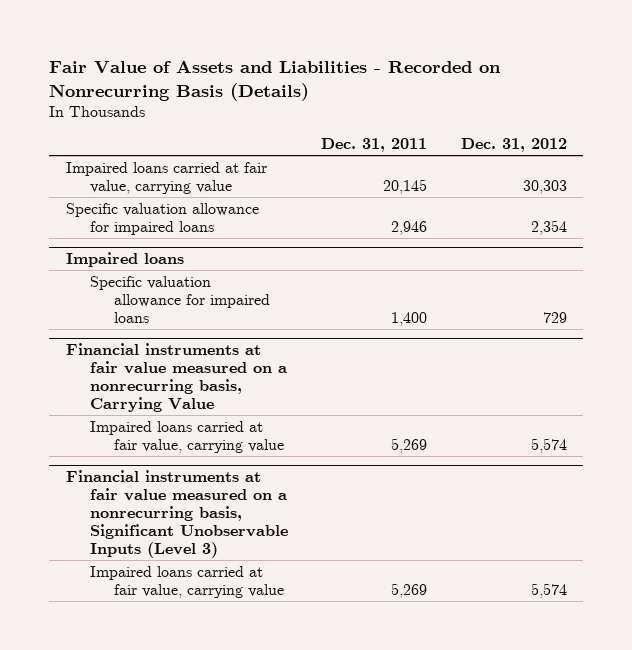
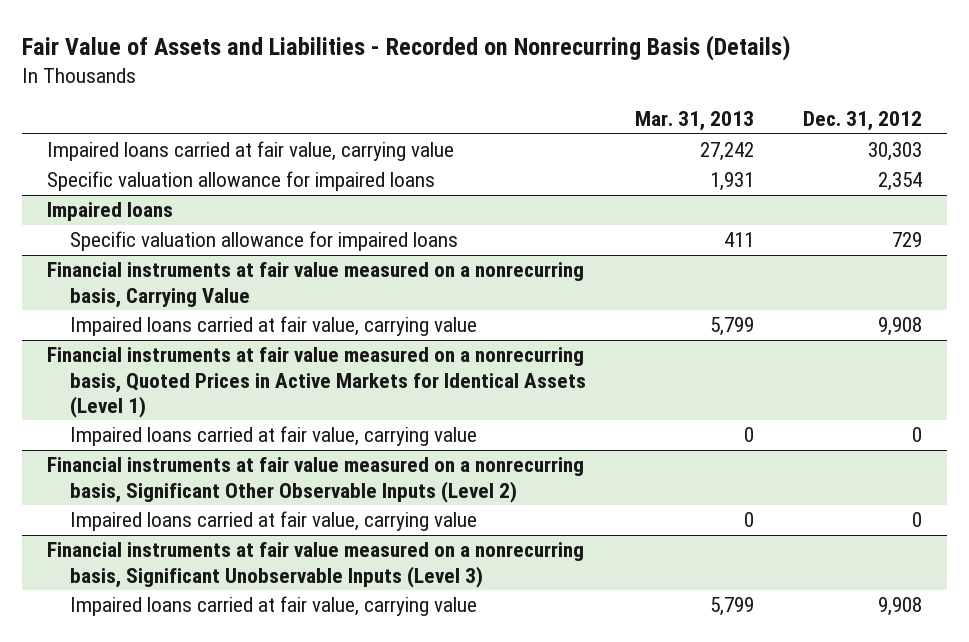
- | Dec. 31, 2011 | Dec. 31, 2012
+ | Mar. 31, 2013 | Dec. 31, 2012
@ Financial instruments at fair value measured on a nonrecurring basis, Carrying Value
- Impaired loans carried at fair value, carrying value | 5,269 | 5,574
+ Impaired loans carried at fair value, carrying value | 5,799 | 9,908
+ Financial instruments at fair value measured on a nonrecurring basis, Quoted Prices in Active Markets for Identical Assets (Level 1)
+ Impaired loans carried at fair value, carrying value | 0 | 0
+ Financial instruments at fair value measured on a nonrecurring basis, Significant Other Observable Inputs (Level 2)
+ Impaired loans carried at fair value, carrying value | 0 | 0
@ Financial instruments at fair value measured on a nonrecurring basis, Significant Unobservable Inputs (Level 3)
- Impaired loans carried at fair value, carrying value | 5,269 | 5,574
+ Impaired loans carried at fair value, carrying value | 5,799 | 9,908

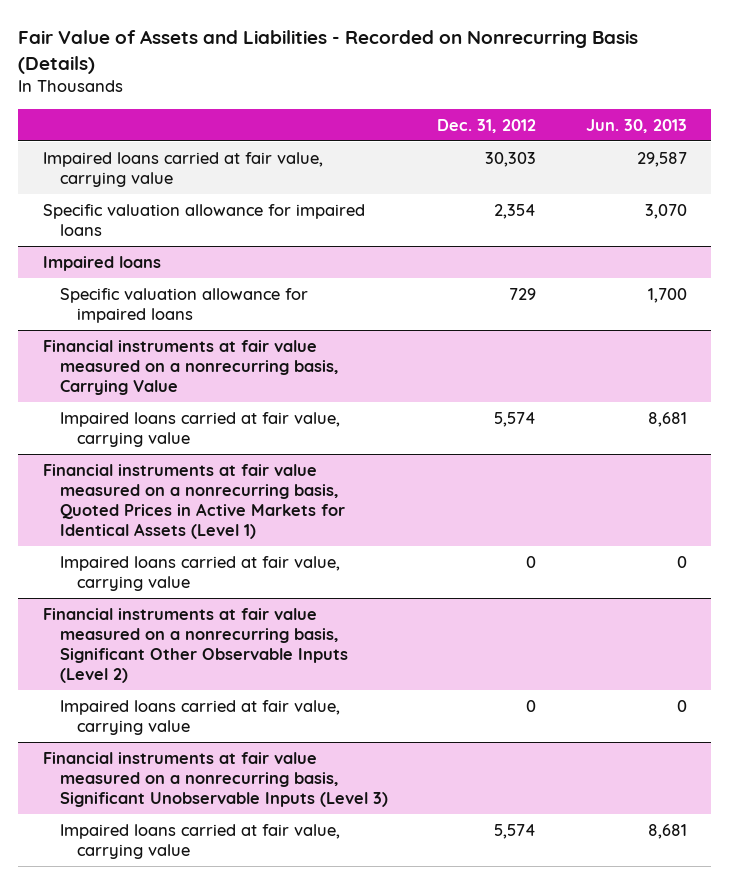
- | Mar. 31, 2013 | Dec. 31, 2012
+ | Dec. 31, 2012 | Jun. 30, 2013
@ Financial instruments at fair value measured on a nonrecurring basis, Carrying Value
- Impaired loans carried at fair value, carrying value | 5,799 | 9,908
+ Impaired loans carried at fair value, carrying value | 5,574 | 8,681
@ Financial instruments at fair value measured on a nonrecurring basis, Significant Unobservable Inputs (Level 3)
- Impaired loans carried at fair value, carrying value | 5,799 | 9,908
+ Impaired loans carried at fair value, carrying value | 5,574 | 8,681

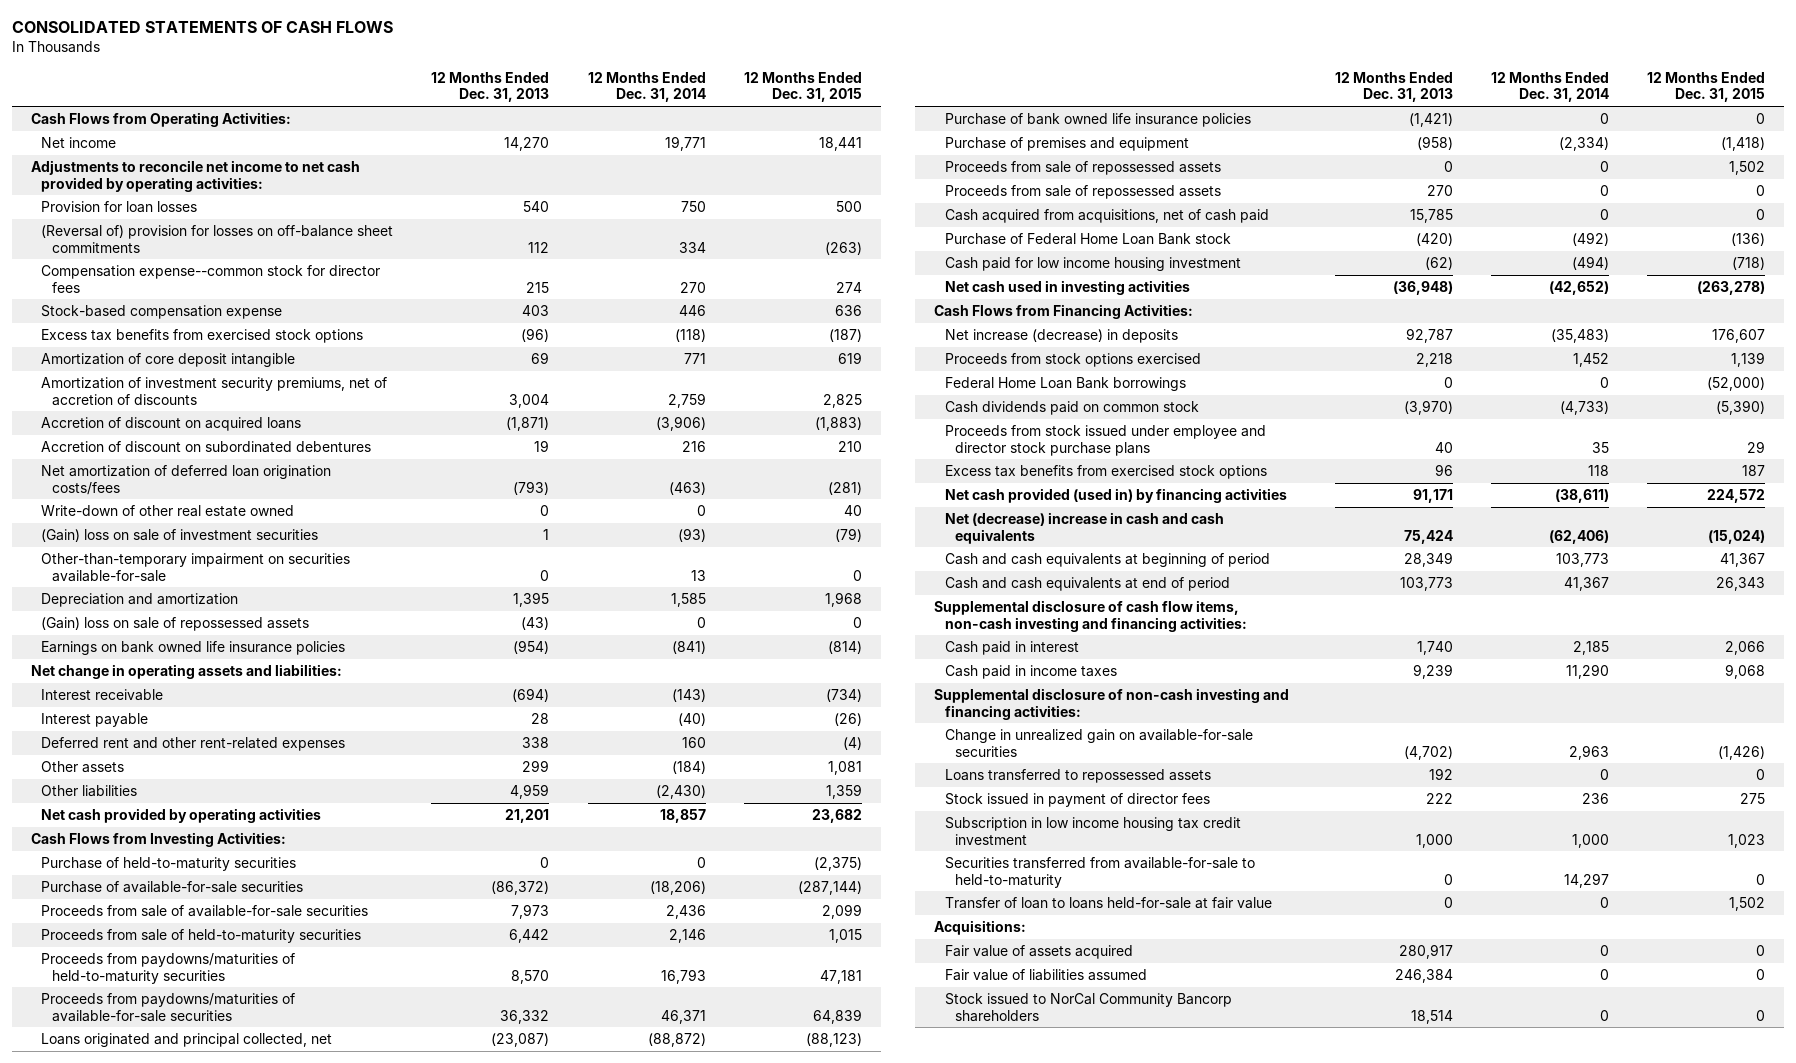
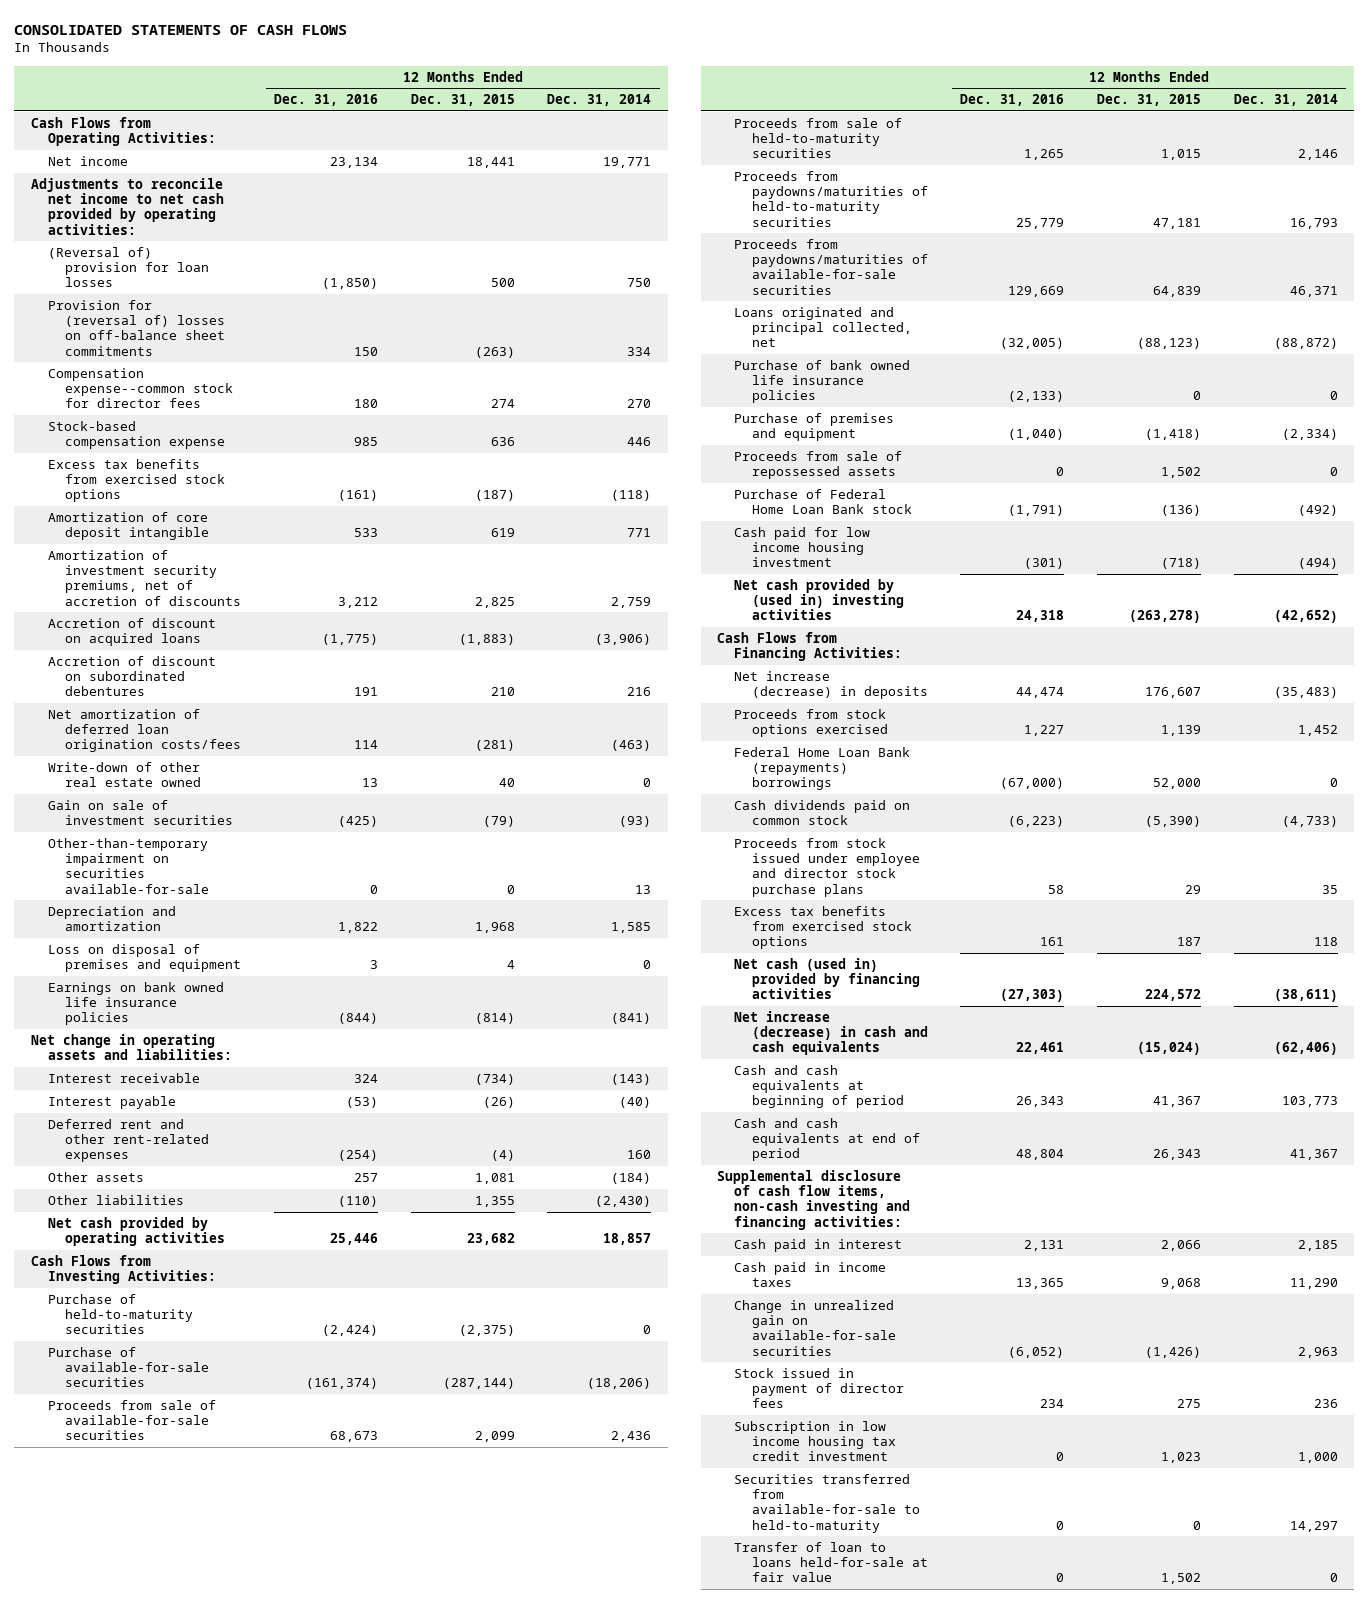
- | 12 Months Ended Dec. 31, 2013 | 12 Months Ended Dec. 31, 2014 | 12 Months Ended Dec. 31, 2015
+ | 12 Months Ended Dec. 31, 2016 | 12 Months Ended Dec. 31, 2015 | 12 Months Ended Dec. 31, 2014
- Provision for loan losses | 540 | 750 | 500
- (Reversal of) provision for losses on off-balance sheet commitments | 112 | 334 | (263)
+ (Reversal of) provision for loan losses | (1,850) | 500 | 750
+ Provision for (reversal of) losses on off-balance sheet commitments | 150 | (263) | 334
- (Gain) loss on sale of investment securities | 1 | (93) | (79)
+ Gain on sale of investment securities | (425) | (79) | (93)
- (Gain) loss on sale of repossessed assets | (43) | 0 | 0
+ Loss on disposal of premises and equipment | 3 | 4 | 0
- Other liabilities | 4,959 | (2,430) | 1,359
+ Other liabilities | (110) | 1,355 | (2,430)
- Proceeds from sale of repossessed assets | 270 | 0 | 0
- Cash acquired from acquisitions, net of cash paid | 15,785 | 0 | 0
- Net cash used in investing activities | (36,948) | (42,652) | (263,278)
+ Net cash provided by (used in) investing activities | 24,318 | (263,278) | (42,652)
- Federal Home Loan Bank borrowings | 0 | 0 | (52,000)
+ Federal Home Loan Bank (repayments) borrowings | (67,000) | 52,000 | 0
- Net cash provided (used in) by financing activities | 91,171 | (38,611) | 224,572
- Net (decrease) increase in cash and cash equivalents | 75,424 | (62,406) | (15,024)
+ Net cash (used in) provided by financing activities | (27,303) | 224,572 | (38,611)
+ Net increase (decrease) in cash and cash equivalents | 22,461 | (15,024) | (62,406)
- Supplemental disclosure of non-cash investing and financing activities:
- Loans transferred to repossessed assets | 192 | 0 | 0
- Acquisitions:
- Fair value of assets acquired | 280,917 | 0 | 0
- Fair value of liabilities assumed | 246,384 | 0 | 0
- Stock issued to NorCal Community Bancorp shareholders | 18,514 | 0 | 0

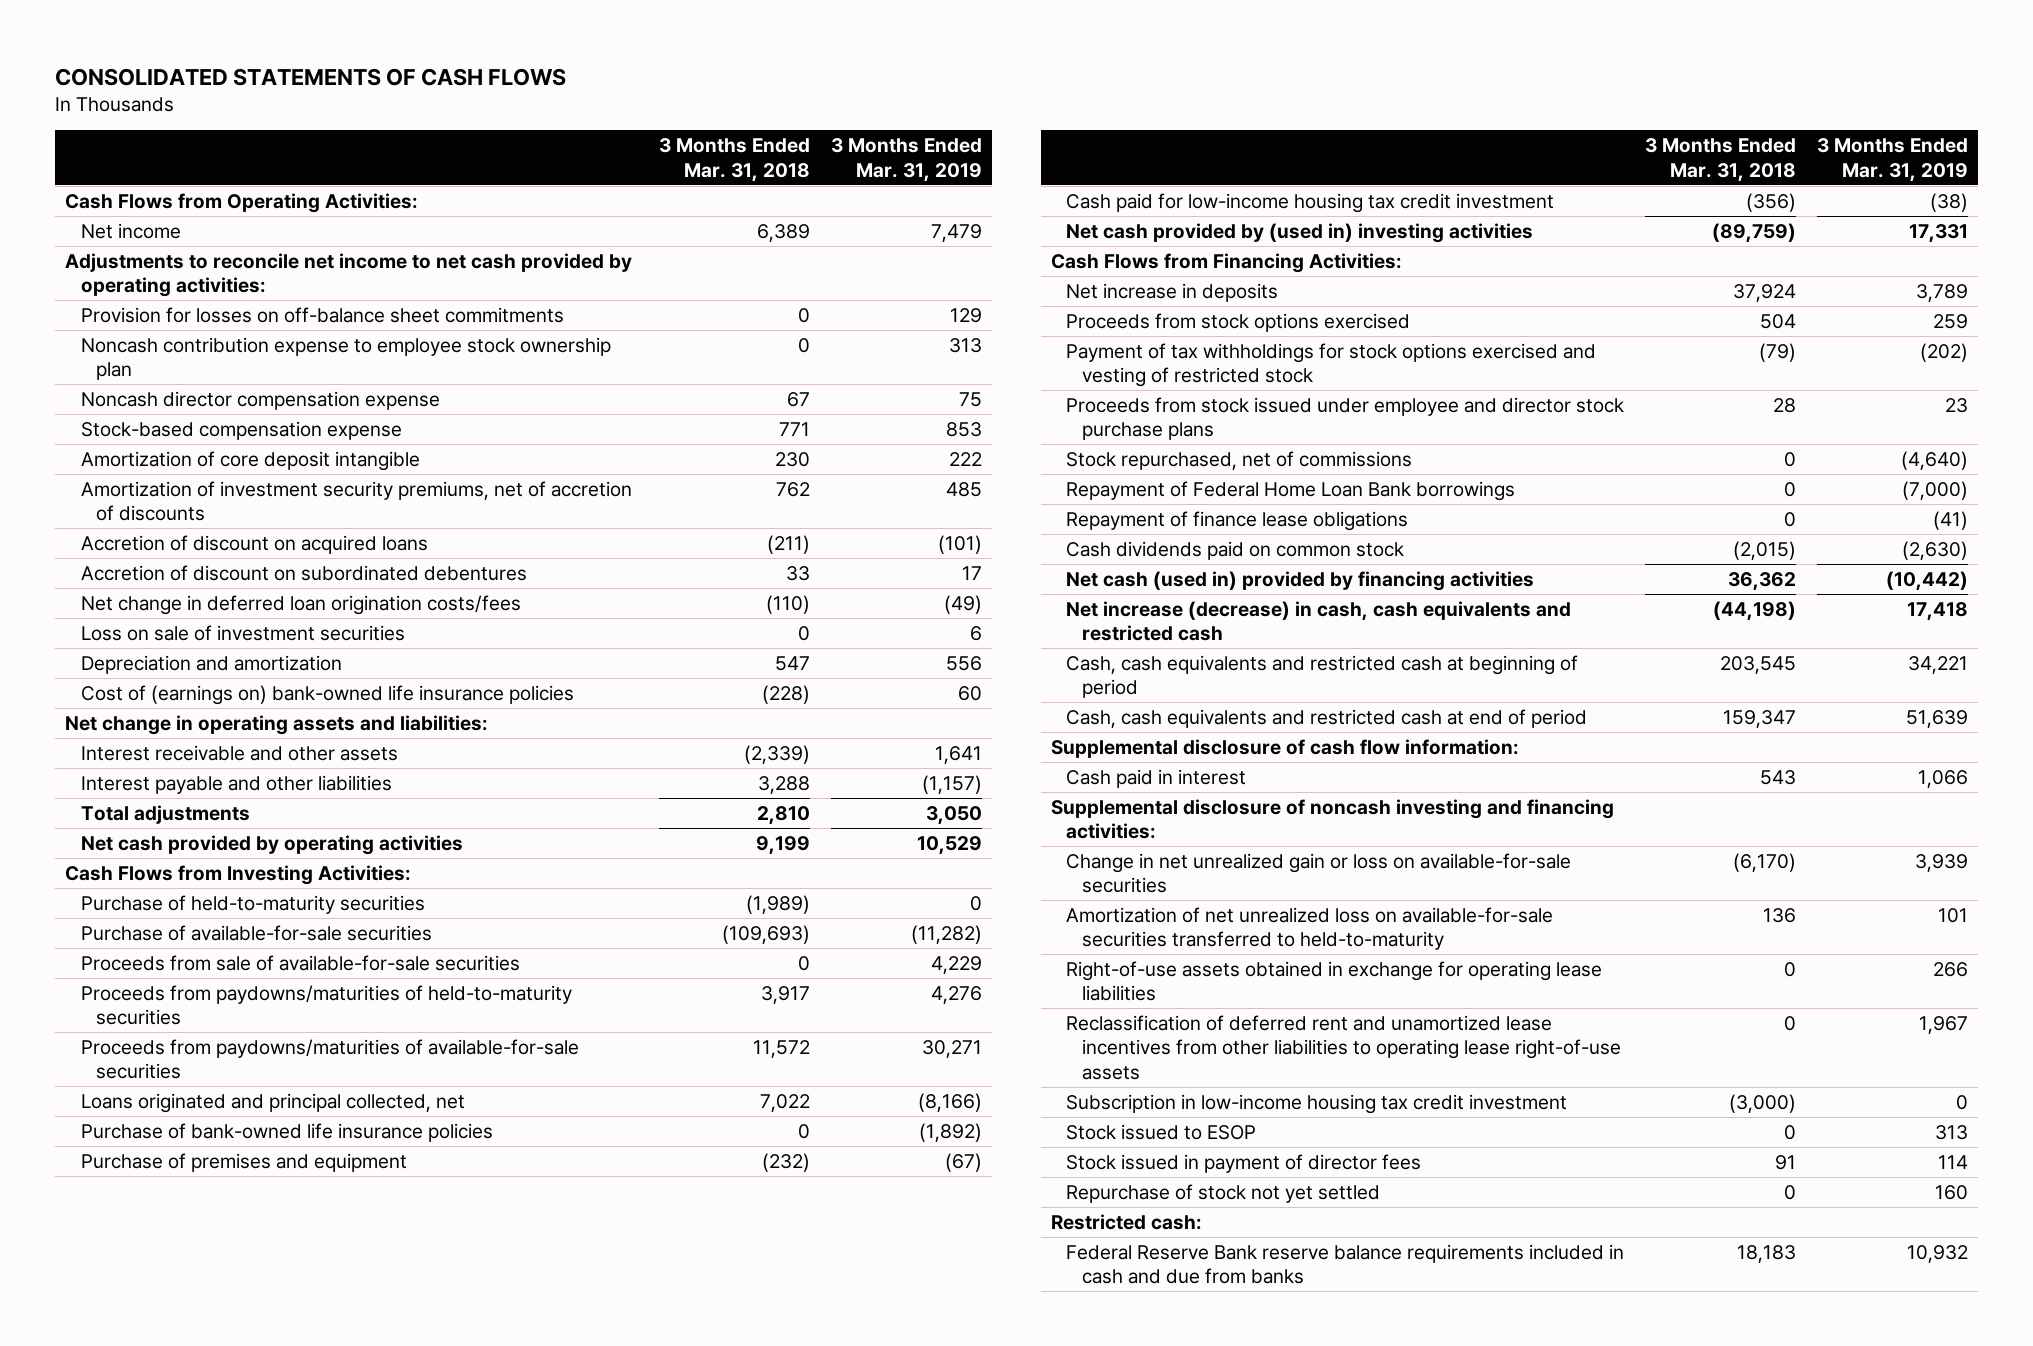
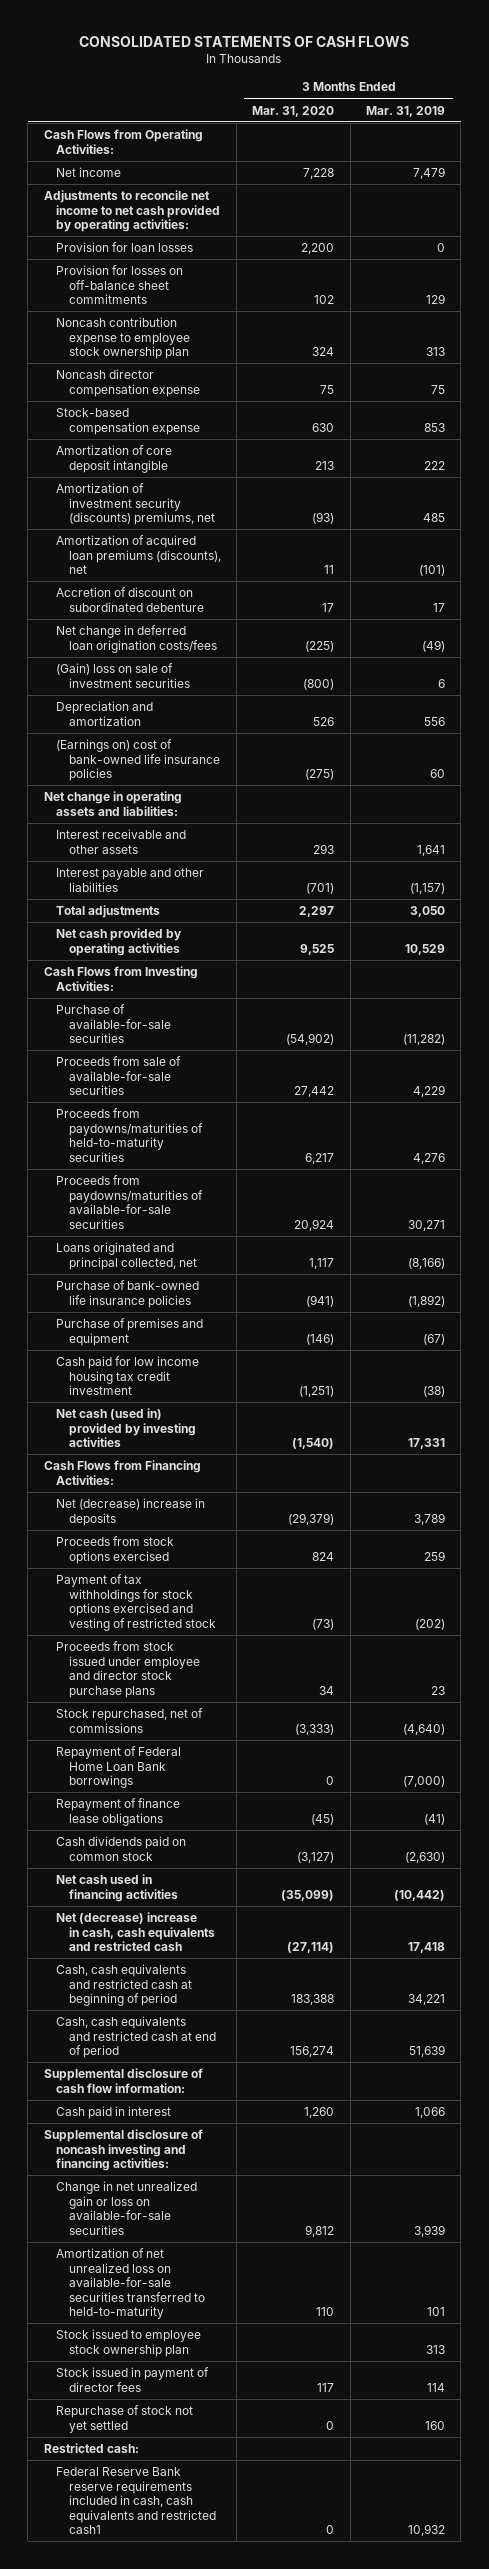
- | 3 Months Ended Mar. 31, 2018 | 3 Months Ended Mar. 31, 2019
+ | 3 Months Ended Mar. 31, 2020 | 3 Months Ended Mar. 31, 2019
+ Provision for loan losses | 2,200 | 0
- Amortization of investment security premiums, net of accretion of discounts | 762 | 485
- Accretion of discount on acquired loans | (211) | (101)
- Accretion of discount on subordinated debentures | 33 | 17
+ Amortization of investment security (discounts) premiums, net | (93) | 485
+ Amortization of acquired loan premiums (discounts), net | 11 | (101)
+ Accretion of discount on subordinated debenture | 17 | 17
- Loss on sale of investment securities | 0 | 6
+ (Gain) loss on sale of investment securities | (800) | 6
- Cost of (earnings on) bank-owned life insurance policies | (228) | 60
+ (Earnings on) cost of bank-owned life insurance policies | (275) | 60
- Purchase of held-to-maturity securities | (1,989) | 0
- Cash paid for low-income housing tax credit investment | (356) | (38)
- Net cash provided by (used in) investing activities | (89,759) | 17,331
+ Cash paid for low income housing tax credit investment | (1,251) | (38)
+ Net cash (used in) provided by investing activities | (1,540) | 17,331
- Net increase in deposits | 37,924 | 3,789
+ Net (decrease) increase in deposits | (29,379) | 3,789
- Net cash (used in) provided by financing activities | 36,362 | (10,442)
- Net increase (decrease) in cash, cash equivalents and restricted cash | (44,198) | 17,418
+ Net cash used in financing activities | (35,099) | (10,442)
+ Net (decrease) increase in cash, cash equivalents and restricted cash | (27,114) | 17,418
- Right-of-use assets obtained in exchange for operating lease liabilities | 0 | 266
- Reclassification of deferred rent and unamortized lease incentives from other liabilities to operating lease right-of-use assets | 0 | 1,967
- Subscription in low-income housing tax credit investment | (3,000) | 0
- Stock issued to ESOP | 0 | 313
+ Stock issued to employee stock ownership plan | | 313
- Federal Reserve Bank reserve balance requirements included in cash and due from banks | 18,183 | 10,932
+ Federal Reserve Bank reserve requirements included in cash, cash equivalents and restricted cash1 | 0 | 10,932

